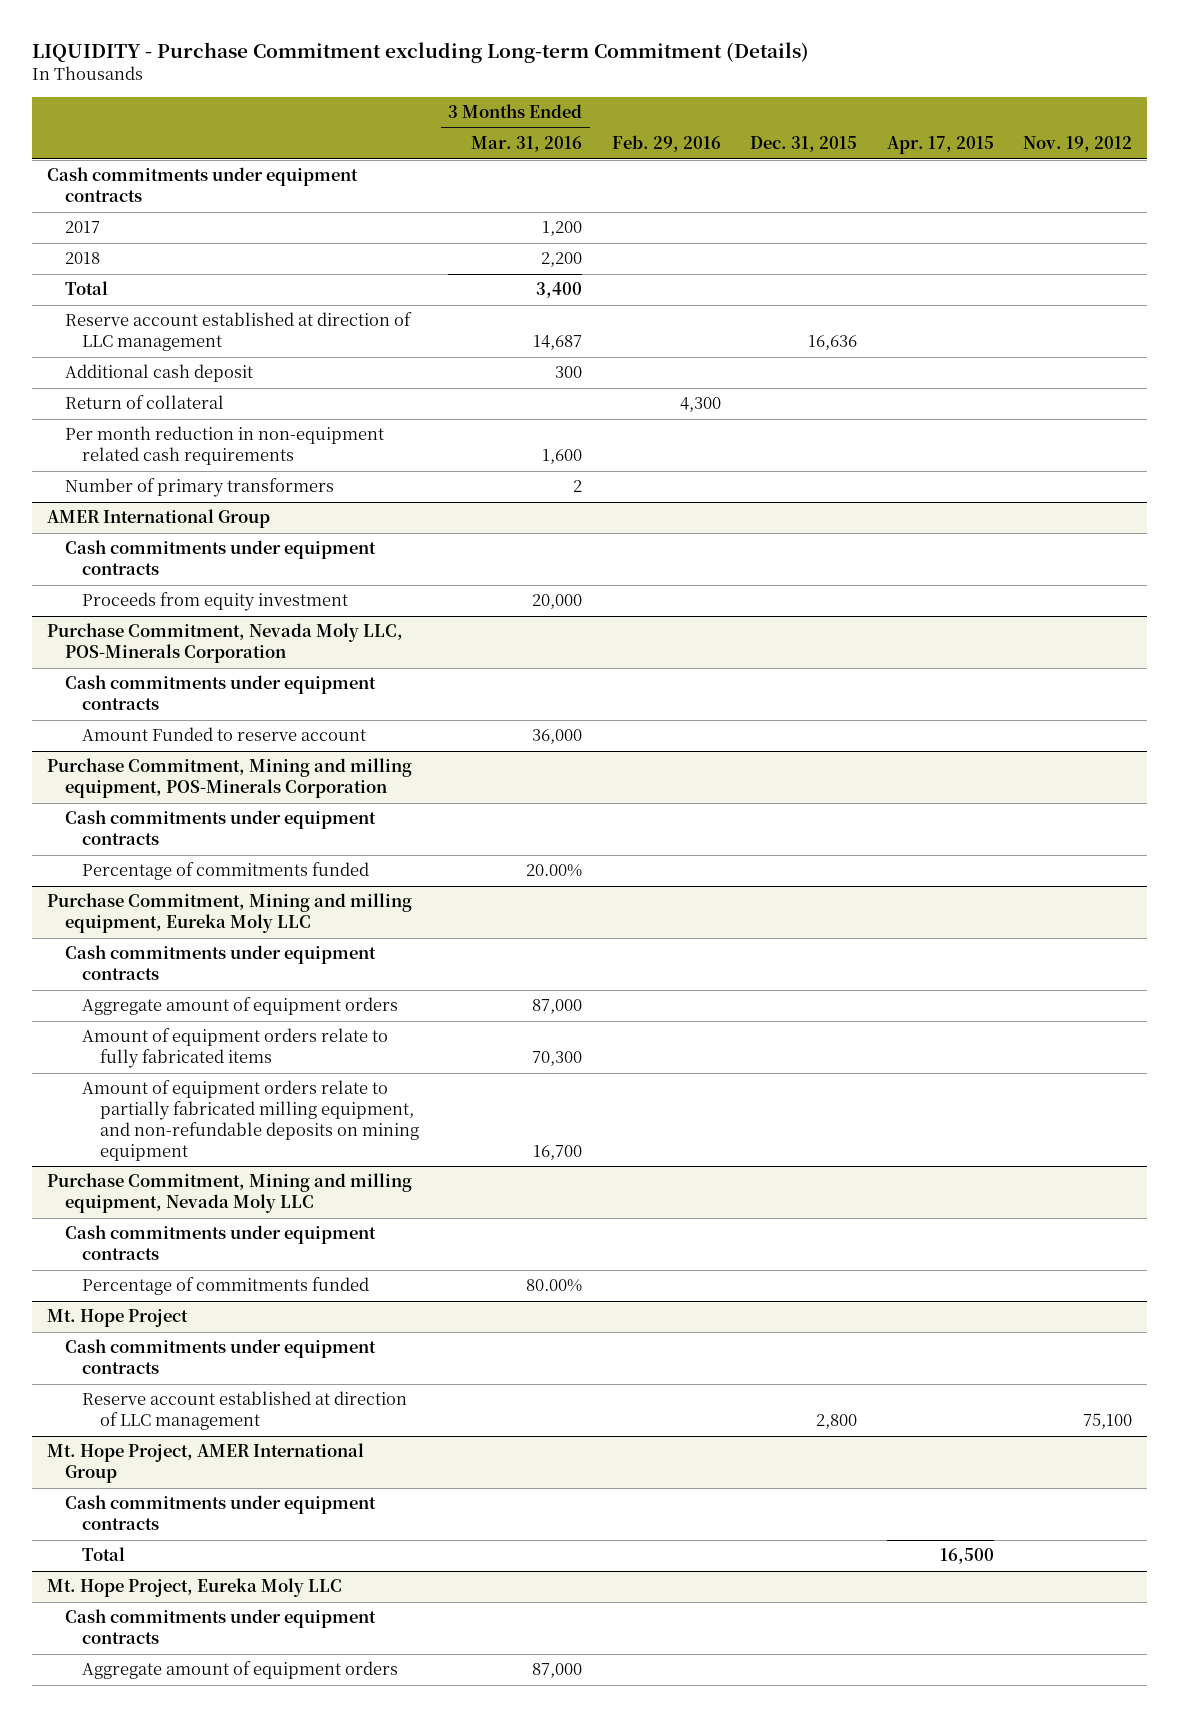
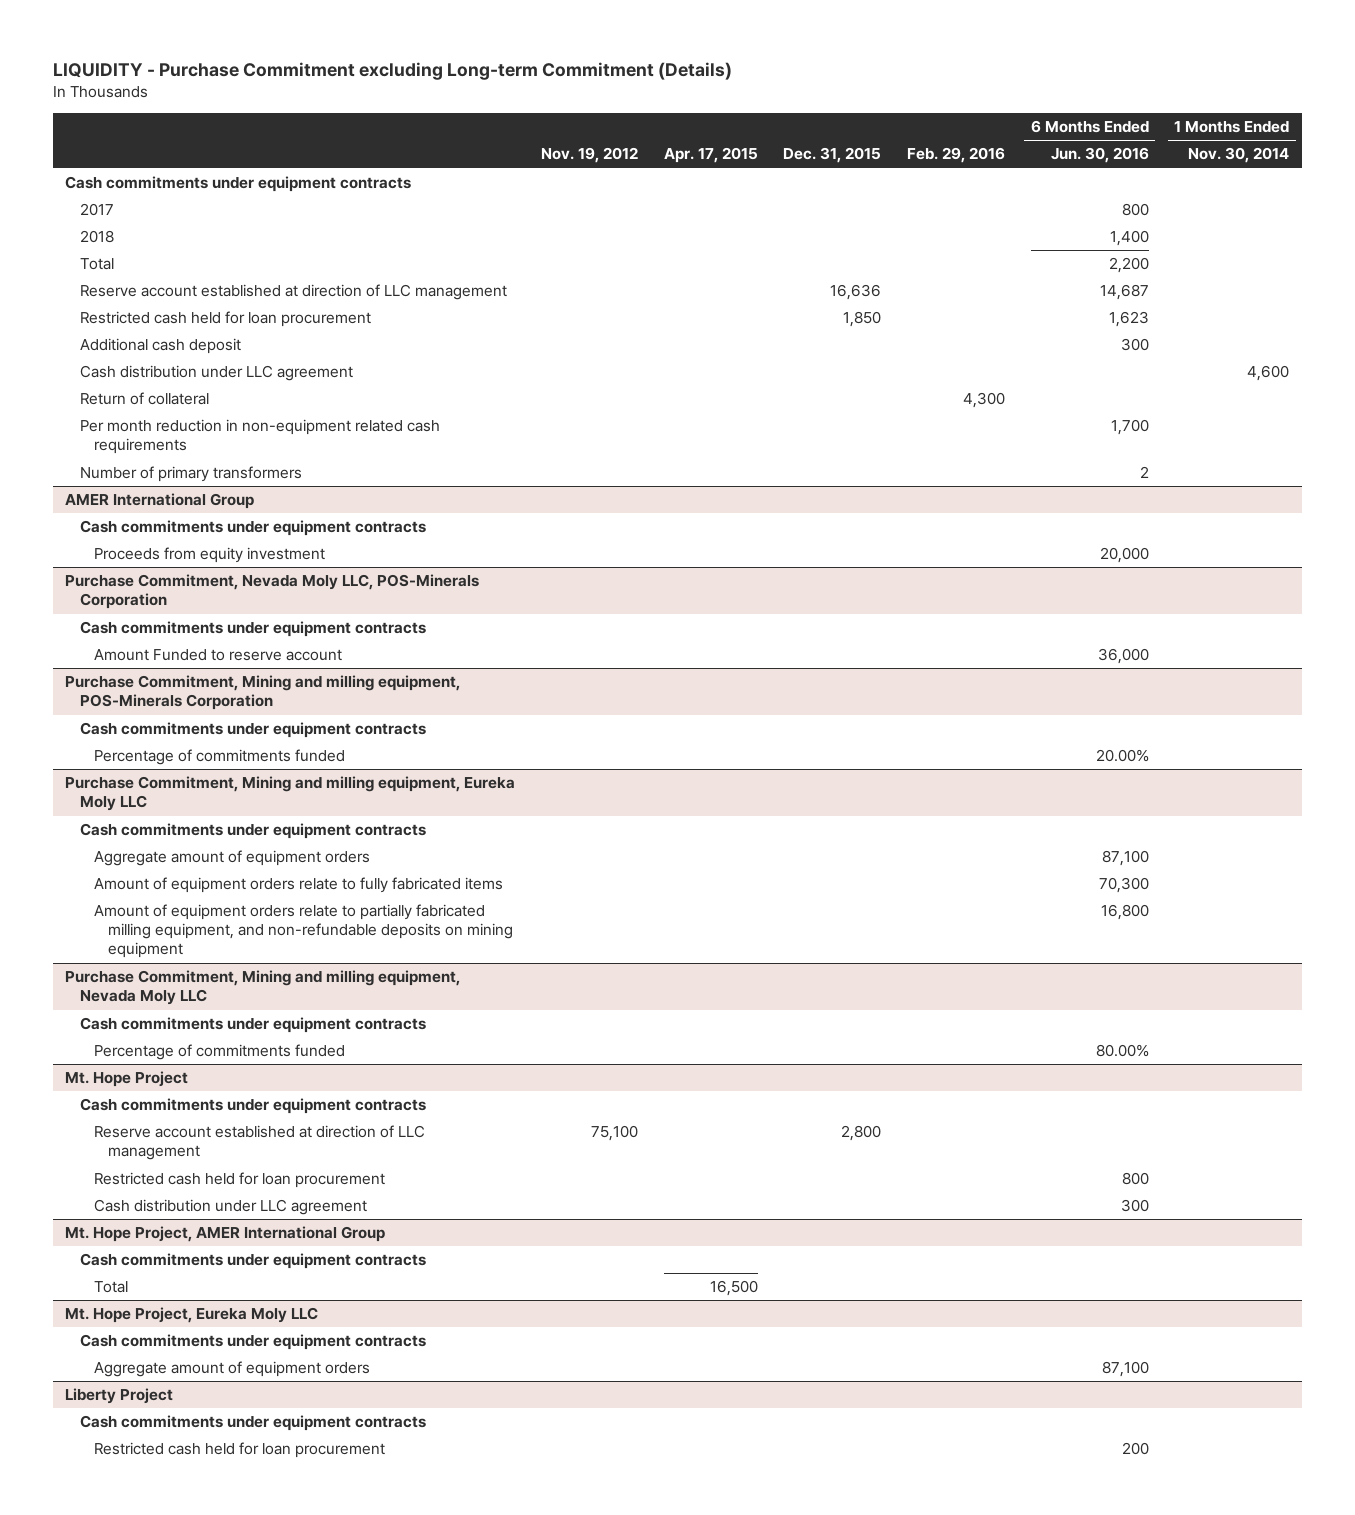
- | 3 Months Ended Mar. 31, 2016 | Feb. 29, 2016 | Dec. 31, 2015 | Apr. 17, 2015 | Nov. 19, 2012
+ | Nov. 19, 2012 | Apr. 17, 2015 | Dec. 31, 2015 | Feb. 29, 2016 | 6 Months Ended Jun. 30, 2016 | 1 Months Ended Nov. 30, 2014
+ Restricted cash held for loan procurement | | | 1,850 | | 1,623 |
+ Cash distribution under LLC agreement | | | | | | 4,600
@ Mt. Hope Project
+ Restricted cash held for loan procurement | | | | | 800 |
+ Cash distribution under LLC agreement | | | | | 300 |
+ Liberty Project
+ Cash commitments under equipment contracts
+ Restricted cash held for loan procurement | | | | | 200 |

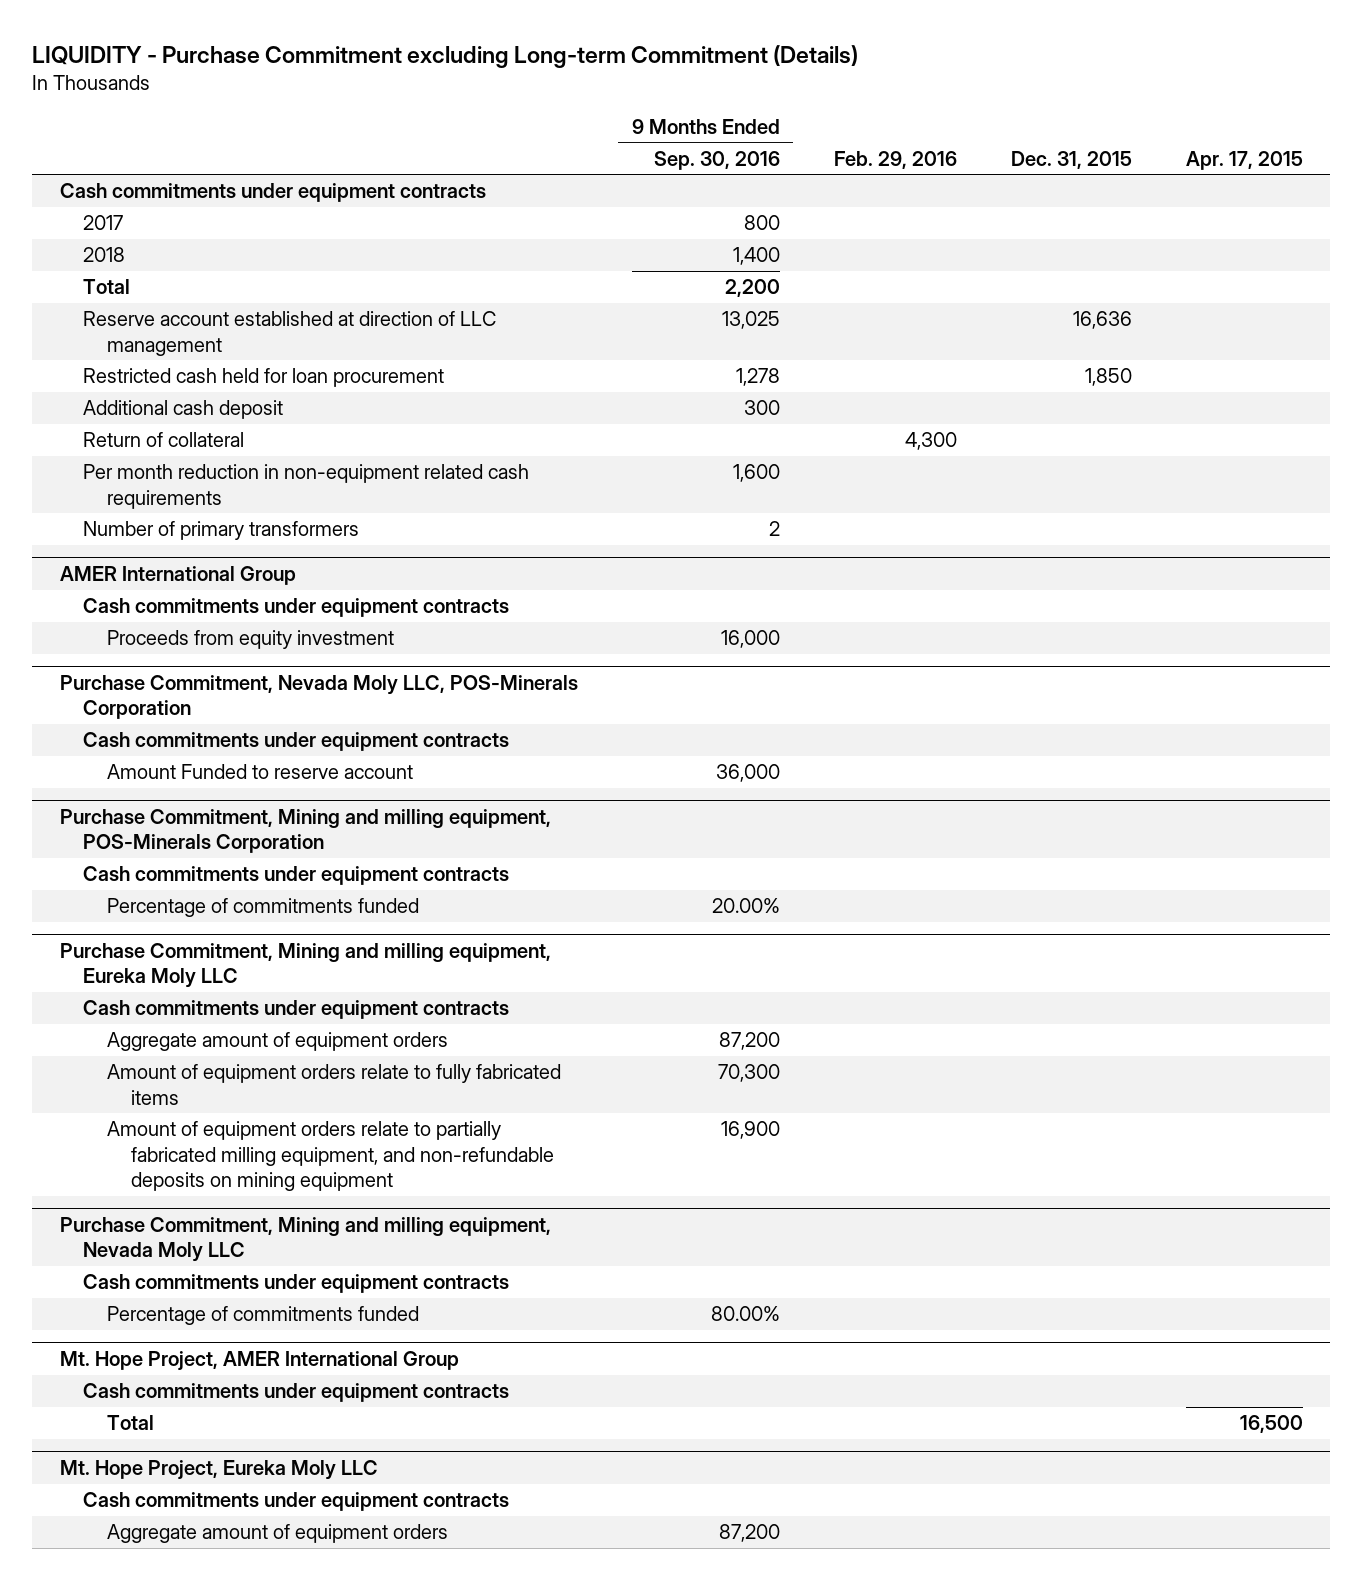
- | Nov. 19, 2012 | Apr. 17, 2015 | Dec. 31, 2015 | Feb. 29, 2016 | 6 Months Ended Jun. 30, 2016 | 1 Months Ended Nov. 30, 2014
+ | 9 Months Ended Sep. 30, 2016 | Feb. 29, 2016 | Dec. 31, 2015 | Apr. 17, 2015
- Cash distribution under LLC agreement | | | | | | 4,600
- Mt. Hope Project
- Cash commitments under equipment contracts
- Reserve account established at direction of LLC management | 75,100 | | 2,800 | | |
- Restricted cash held for loan procurement | | | | | 800 |
- Cash distribution under LLC agreement | | | | | 300 |
- Liberty Project
- Cash commitments under equipment contracts
- Restricted cash held for loan procurement | | | | | 200 |

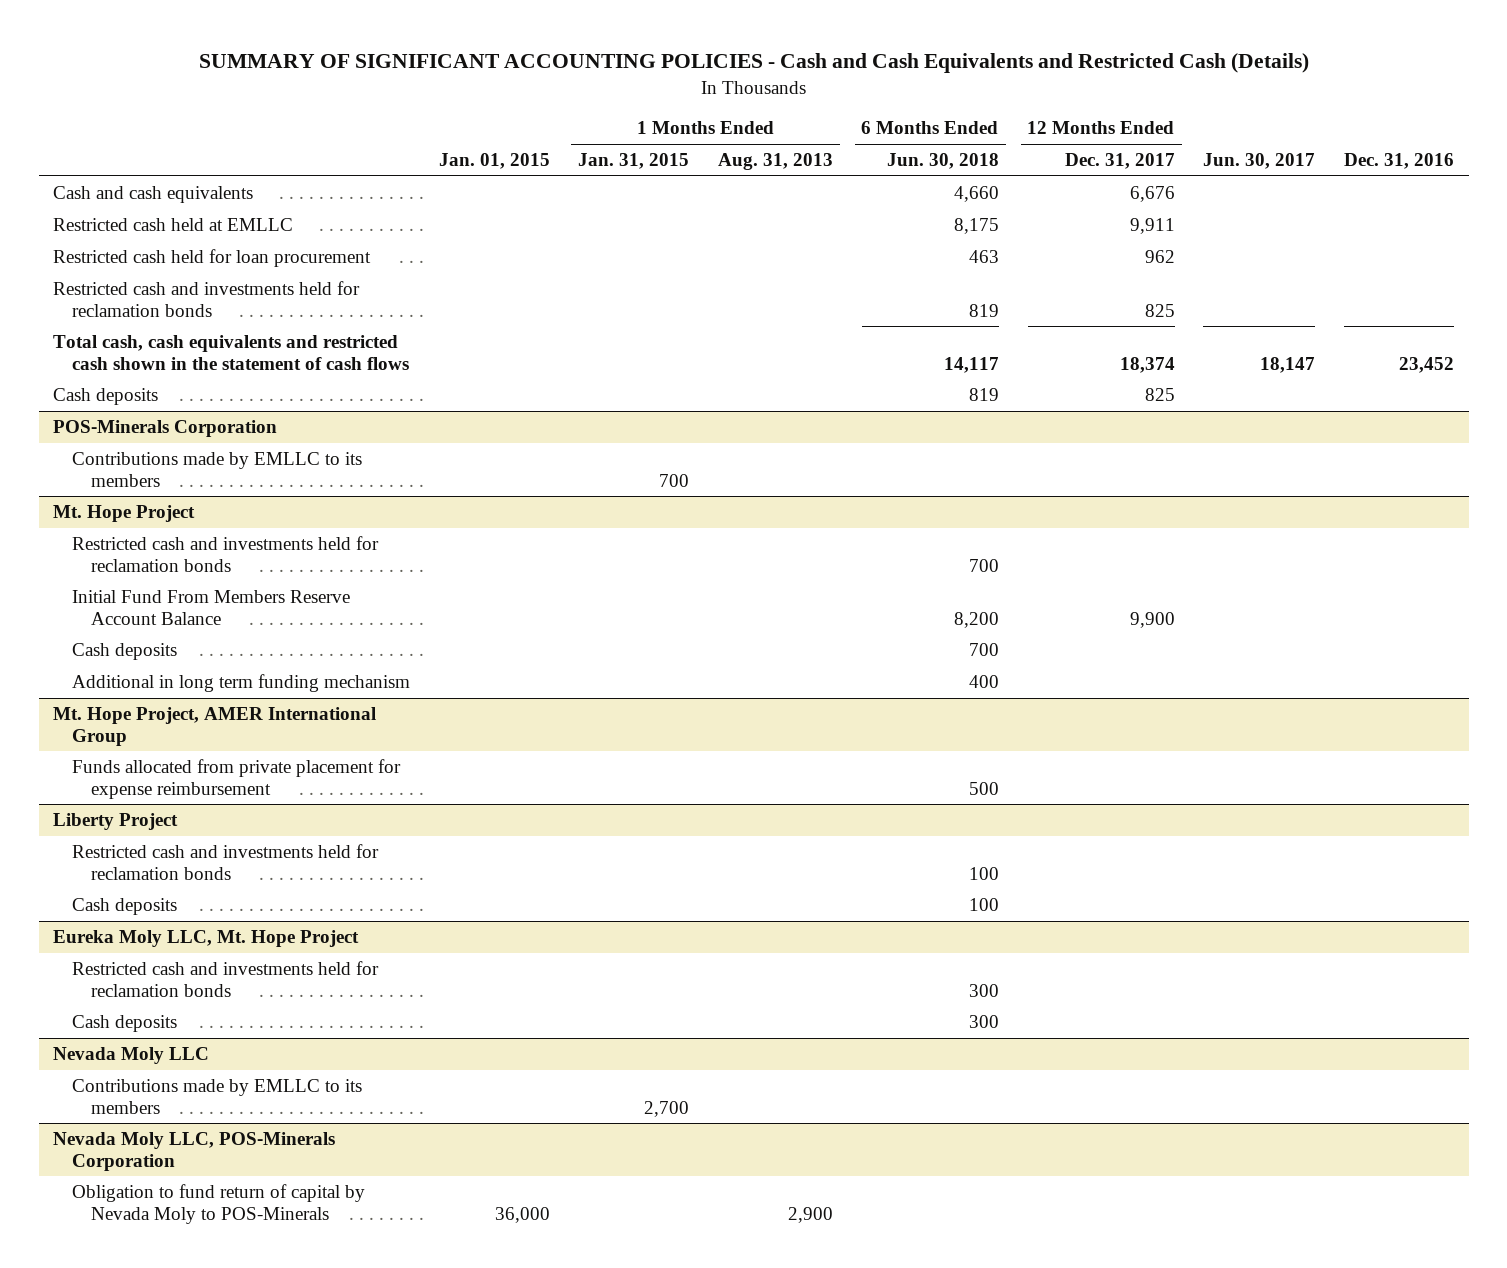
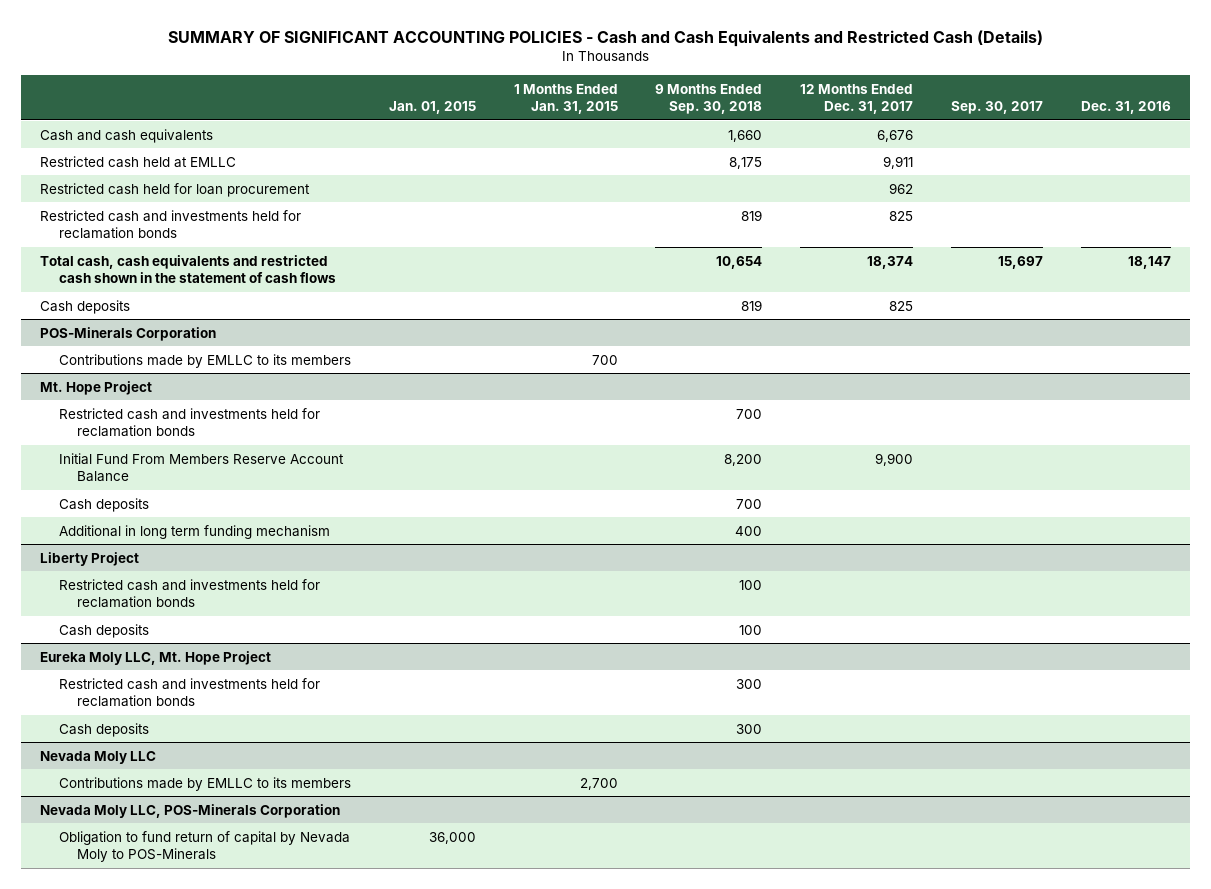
- | Jan. 01, 2015 | 1 Months Ended Jan. 31, 2015 | 1 Months Ended Aug. 31, 2013 | 6 Months Ended Jun. 30, 2018 | 12 Months Ended Dec. 31, 2017 | Jun. 30, 2017 | Dec. 31, 2016
+ | Jan. 01, 2015 | 1 Months Ended Jan. 31, 2015 | 9 Months Ended Sep. 30, 2018 | 12 Months Ended Dec. 31, 2017 | Sep. 30, 2017 | Dec. 31, 2016
- Total cash, cash equivalents and restricted cash shown in the statement of cash flows | | | | 14,117 | 18,374 | 18,147 | 23,452
+ Total cash, cash equivalents and restricted cash shown in the statement of cash flows | | | 10,654 | 18,374 | 15,697 | 18,147
- Mt. Hope Project, AMER International Group
- Funds allocated from private placement for expense reimbursement | | | | 500 | | |

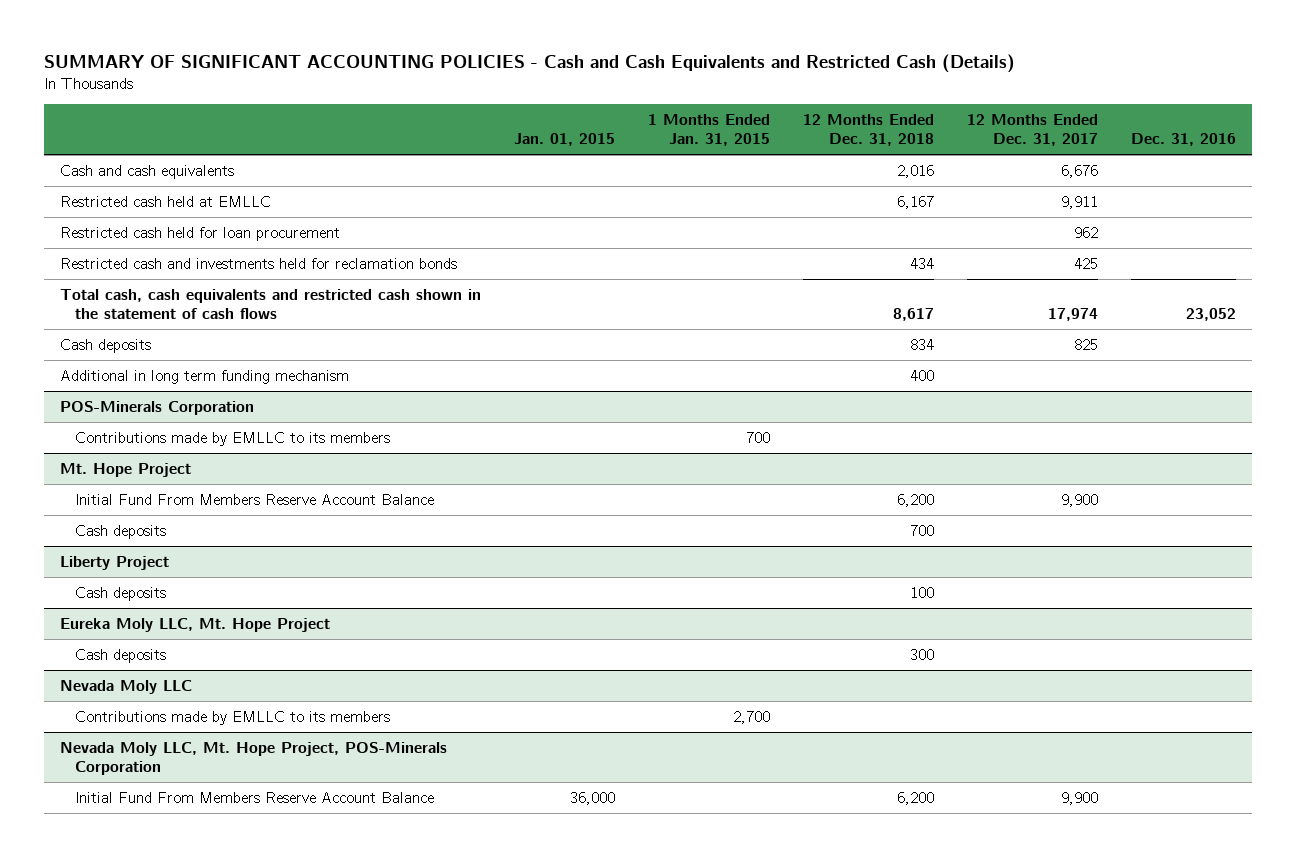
- | Jan. 01, 2015 | 1 Months Ended Jan. 31, 2015 | 9 Months Ended Sep. 30, 2018 | 12 Months Ended Dec. 31, 2017 | Sep. 30, 2017 | Dec. 31, 2016
+ | Jan. 01, 2015 | 1 Months Ended Jan. 31, 2015 | 12 Months Ended Dec. 31, 2018 | 12 Months Ended Dec. 31, 2017 | Dec. 31, 2016
- Restricted cash and investments held for reclamation bonds | | | 819 | 825 | |
- Total cash, cash equivalents and restricted cash shown in the statement of cash flows | | | 10,654 | 18,374 | 15,697 | 18,147
+ Restricted cash and investments held for reclamation bonds | | | 434 | 425 |
+ Total cash, cash equivalents and restricted cash shown in the statement of cash flows | | | 8,617 | 17,974 | 23,052
+ Additional in long term funding mechanism | | | 400 | |
@ Mt. Hope Project
- Restricted cash and investments held for reclamation bonds | | | 700 | | |
- Additional in long term funding mechanism | | | 400 | | |
@ Liberty Project
- Restricted cash and investments held for reclamation bonds | | | 100 | | |
@ Eureka Moly LLC, Mt. Hope Project
- Restricted cash and investments held for reclamation bonds | | | 300 | | |
- Nevada Moly LLC, POS-Minerals Corporation
- Obligation to fund return of capital by Nevada Moly to POS-Minerals | 36,000 | | | | |
+ Nevada Moly LLC, Mt. Hope Project, POS-Minerals Corporation
+ Initial Fund From Members Reserve Account Balance | 36,000 | | 6,200 | 9,900 |

